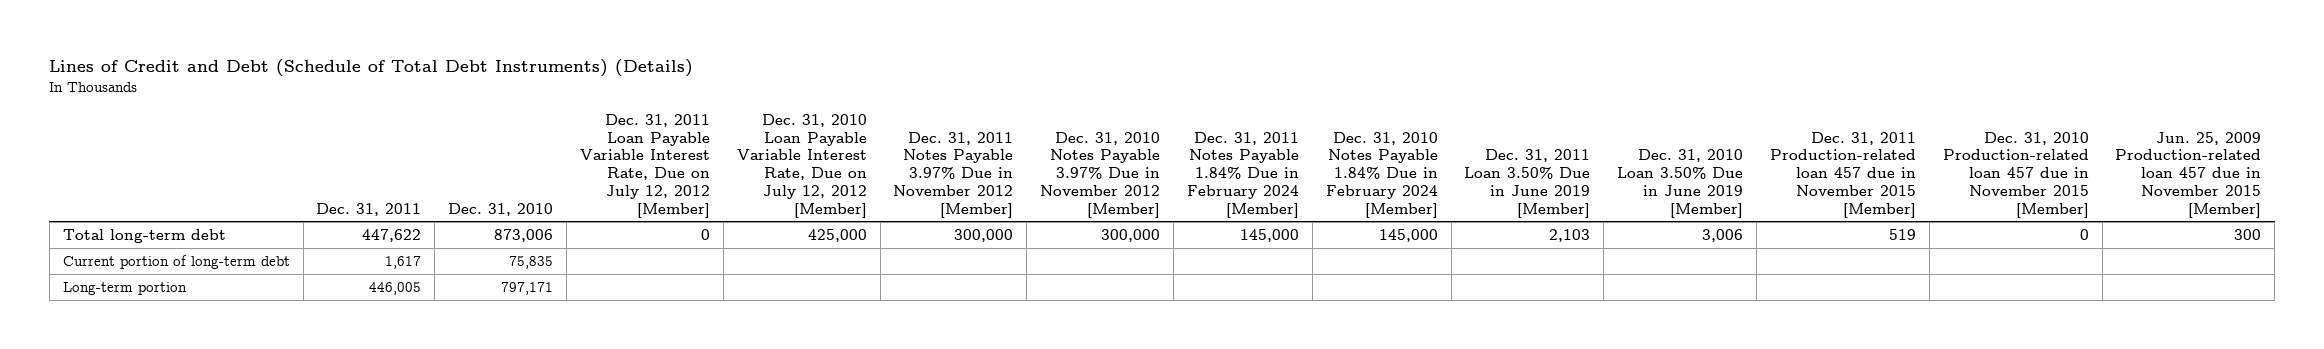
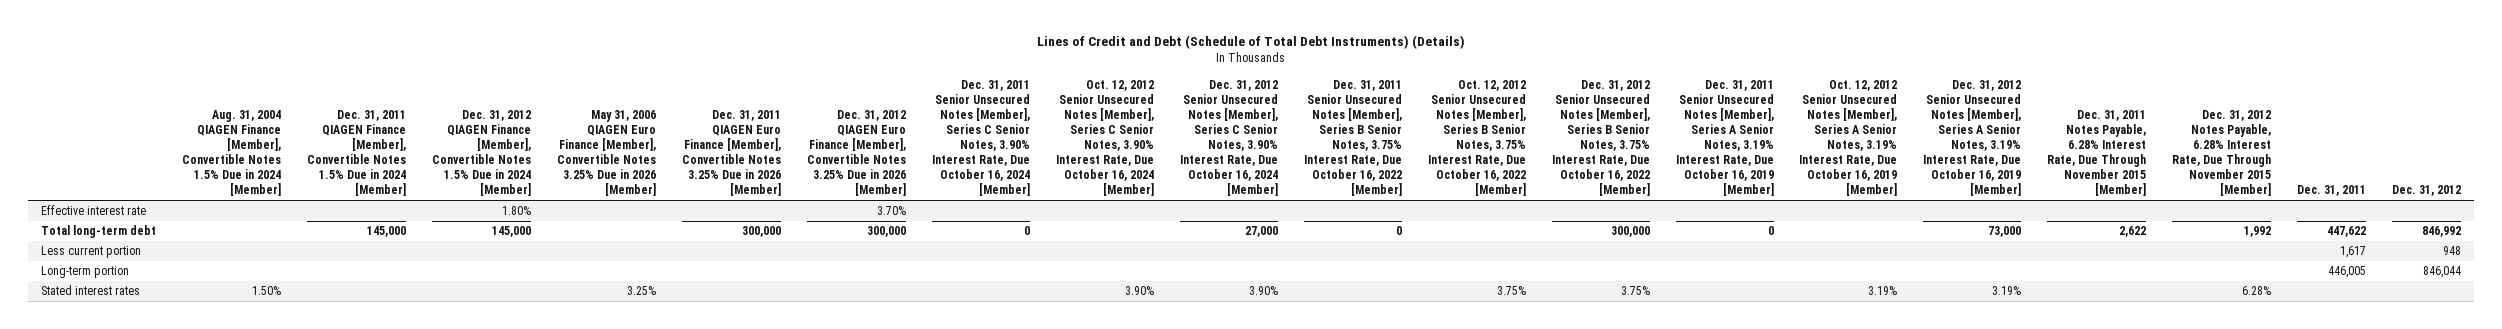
- | Dec. 31, 2011 | Dec. 31, 2010 | Dec. 31, 2011 Loan Payable Variable Interest Rate, Due on July 12, 2012 [Member] | Dec. 31, 2010 Loan Payable Variable Interest Rate, Due on July 12, 2012 [Member] | Dec. 31, 2011 Notes Payable 3.97% Due in November 2012 [Member] | Dec. 31, 2010 Notes Payable 3.97% Due in November 2012 [Member] | Dec. 31, 2011 Notes Payable 1.84% Due in February 2024 [Member] | Dec. 31, 2010 Notes Payable 1.84% Due in February 2024 [Member] | Dec. 31, 2011 Loan 3.50% Due in June 2019 [Member] | Dec. 31, 2010 Loan 3.50% Due in June 2019 [Member] | Dec. 31, 2011 Production-related loan 457 due in November 2015 [Member] | Dec. 31, 2010 Production-related loan 457 due in November 2015 [Member] | Jun. 25, 2009 Production-related loan 457 due in November 2015 [Member]
+ | Aug. 31, 2004 QIAGEN Finance [Member], Convertible Notes 1.5% Due in 2024 [Member] | Dec. 31, 2011 QIAGEN Finance [Member], Convertible Notes 1.5% Due in 2024 [Member] | Dec. 31, 2012 QIAGEN Finance [Member], Convertible Notes 1.5% Due in 2024 [Member] | May 31, 2006 QIAGEN Euro Finance [Member], Convertible Notes 3.25% Due in 2026 [Member] | Dec. 31, 2011 QIAGEN Euro Finance [Member], Convertible Notes 3.25% Due in 2026 [Member] | Dec. 31, 2012 QIAGEN Euro Finance [Member], Convertible Notes 3.25% Due in 2026 [Member] | Dec. 31, 2011 Senior Unsecured Notes [Member], Series C Senior Notes, 3.90% Interest Rate, Due October 16, 2024 [Member] | Oct. 12, 2012 Senior Unsecured Notes [Member], Series C Senior Notes, 3.90% Interest Rate, Due October 16, 2024 [Member] | Dec. 31, 2012 Senior Unsecured Notes [Member], Series C Senior Notes, 3.90% Interest Rate, Due October 16, 2024 [Member] | Dec. 31, 2011 Senior Unsecured Notes [Member], Series B Senior Notes, 3.75% Interest Rate, Due October 16, 2022 [Member] | Oct. 12, 2012 Senior Unsecured Notes [Member], Series B Senior Notes, 3.75% Interest Rate, Due October 16, 2022 [Member] | Dec. 31, 2012 Senior Unsecured Notes [Member], Series B Senior Notes, 3.75% Interest Rate, Due October 16, 2022 [Member] | Dec. 31, 2011 Senior Unsecured Notes [Member], Series A Senior Notes, 3.19% Interest Rate, Due October 16, 2019 [Member] | Oct. 12, 2012 Senior Unsecured Notes [Member], Series A Senior Notes, 3.19% Interest Rate, Due October 16, 2019 [Member] | Dec. 31, 2012 Senior Unsecured Notes [Member], Series A Senior Notes, 3.19% Interest Rate, Due October 16, 2019 [Member] | Dec. 31, 2011 Notes Payable, 6.28% Interest Rate, Due Through November 2015 [Member] | Dec. 31, 2012 Notes Payable, 6.28% Interest Rate, Due Through November 2015 [Member] | Dec. 31, 2011 | Dec. 31, 2012
+ Effective interest rate | | | 1.80% | | | 3.70% | | | | | | | | | | | | |
- Current portion of long-term debt | 1,617 | 75,835 | | | | | | | | | | |
+ Less current portion | | | | | | | | | | | | | | | | | | 1,617 | 948
+ Stated interest rates | 1.50% | | | 3.25% | | | | 3.90% | 3.90% | | 3.75% | 3.75% | | 3.19% | 3.19% | | 6.28% | |

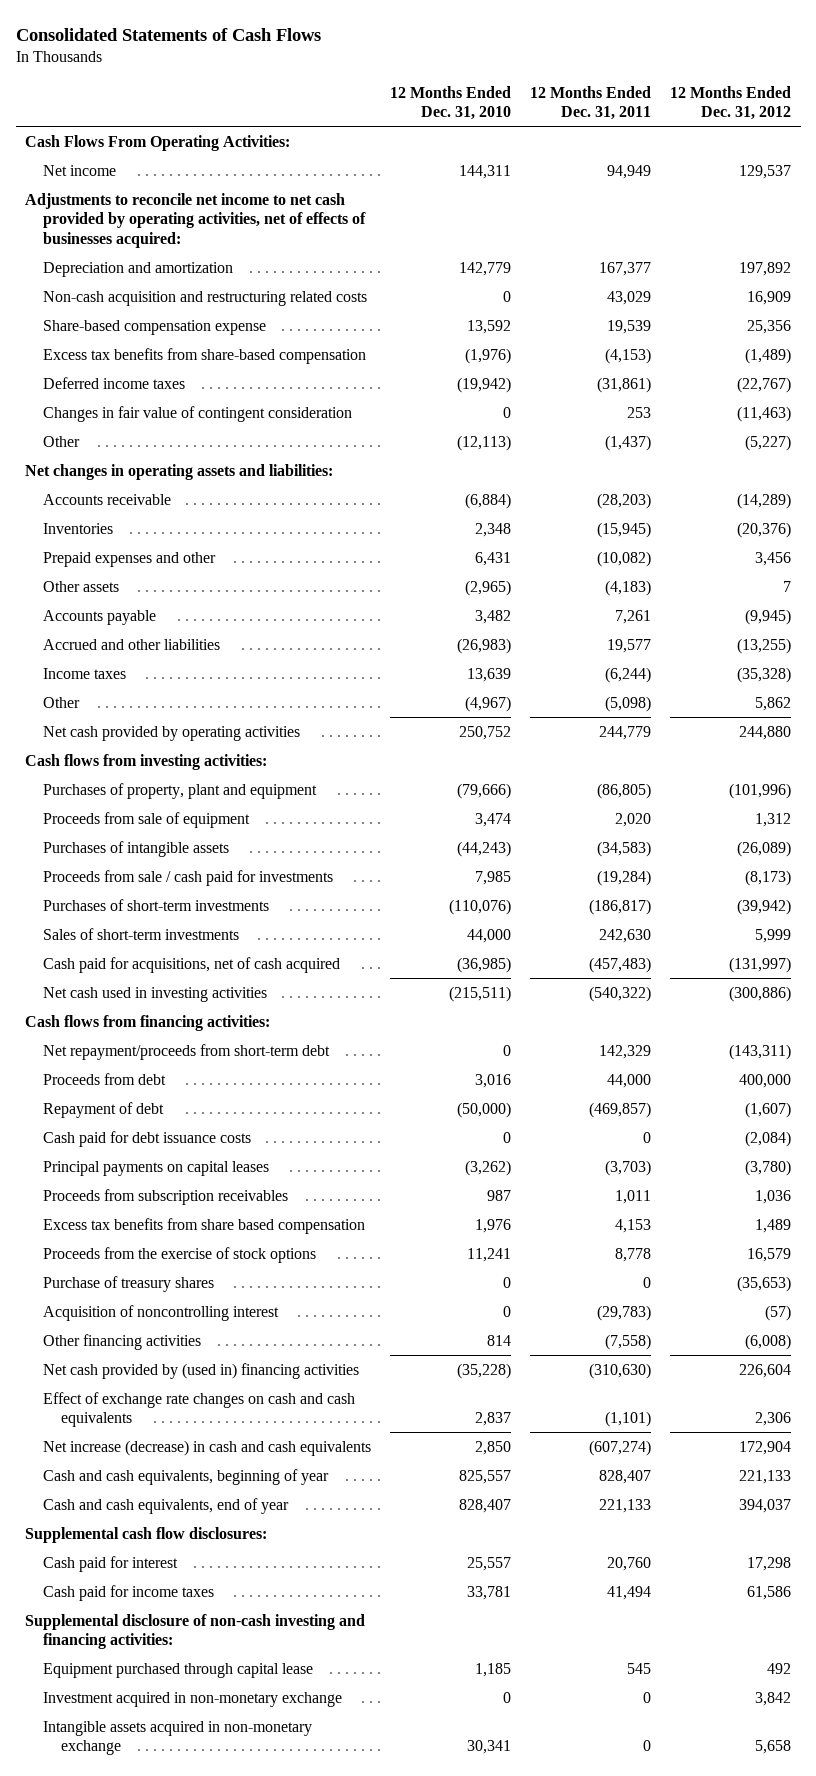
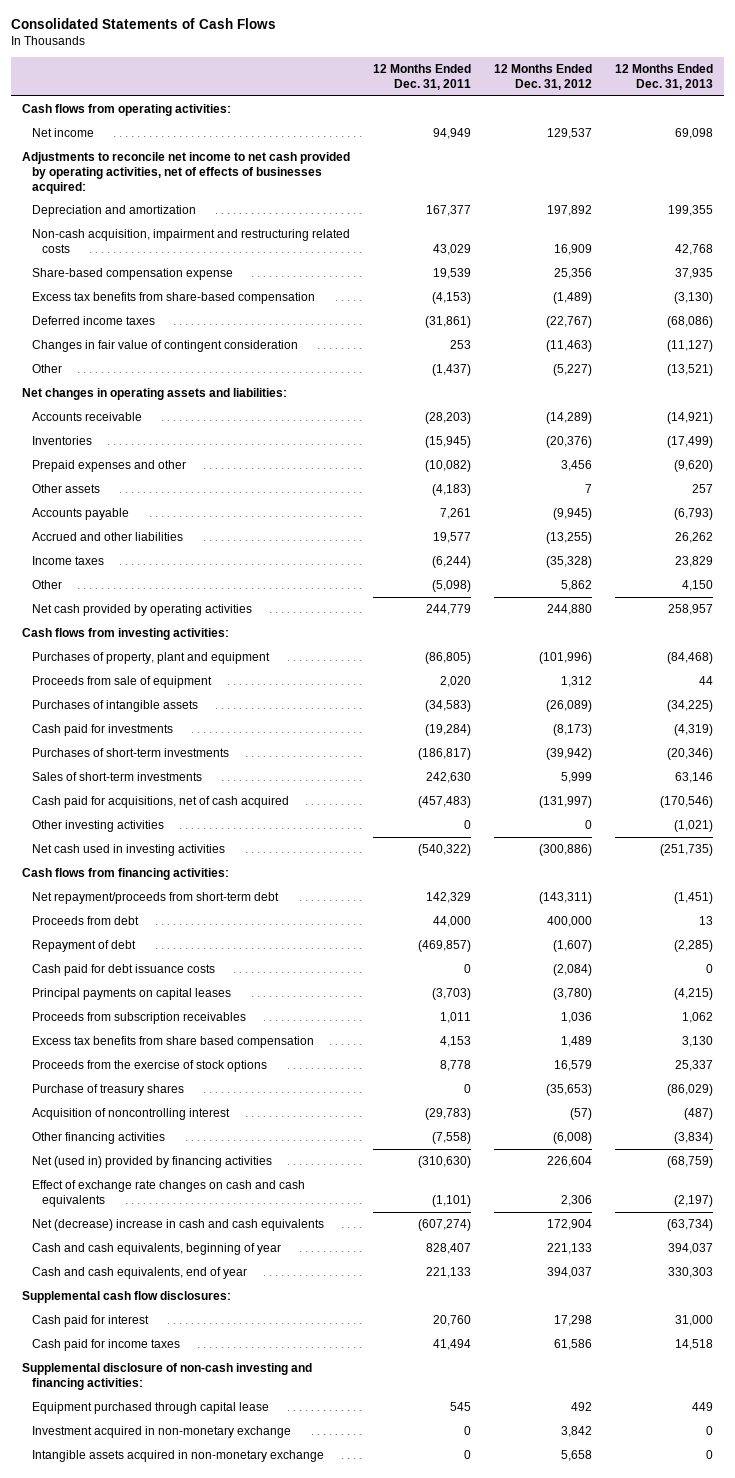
- | 12 Months Ended Dec. 31, 2010 | 12 Months Ended Dec. 31, 2011 | 12 Months Ended Dec. 31, 2012
+ | 12 Months Ended Dec. 31, 2011 | 12 Months Ended Dec. 31, 2012 | 12 Months Ended Dec. 31, 2013
- Cash Flows From Operating Activities:
+ Cash flows from operating activities:
- Non-cash acquisition and restructuring related costs | 0 | 43,029 | 16,909
+ Non-cash acquisition, impairment and restructuring related costs | 43,029 | 16,909 | 42,768
- Proceeds from sale / cash paid for investments | 7,985 | (19,284) | (8,173)
+ Cash paid for investments | (19,284) | (8,173) | (4,319)
+ Other investing activities | 0 | 0 | (1,021)
- Net cash provided by (used in) financing activities | (35,228) | (310,630) | 226,604
+ Net (used in) provided by financing activities | (310,630) | 226,604 | (68,759)
- Net increase (decrease) in cash and cash equivalents | 2,850 | (607,274) | 172,904
+ Net (decrease) increase in cash and cash equivalents | (607,274) | 172,904 | (63,734)

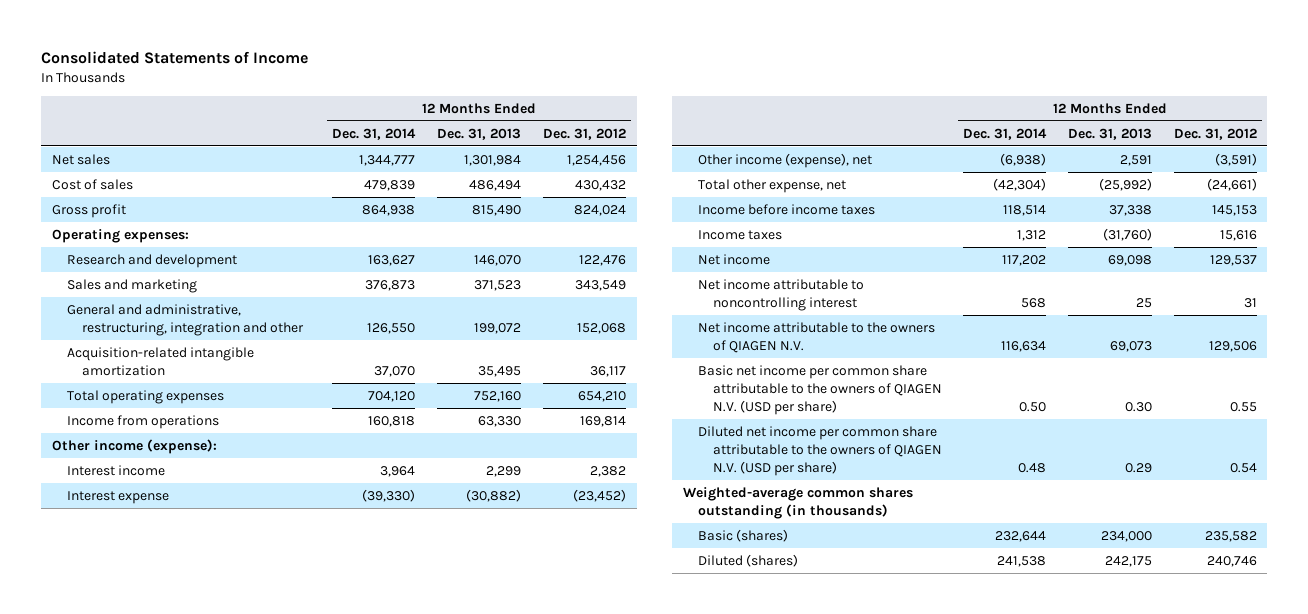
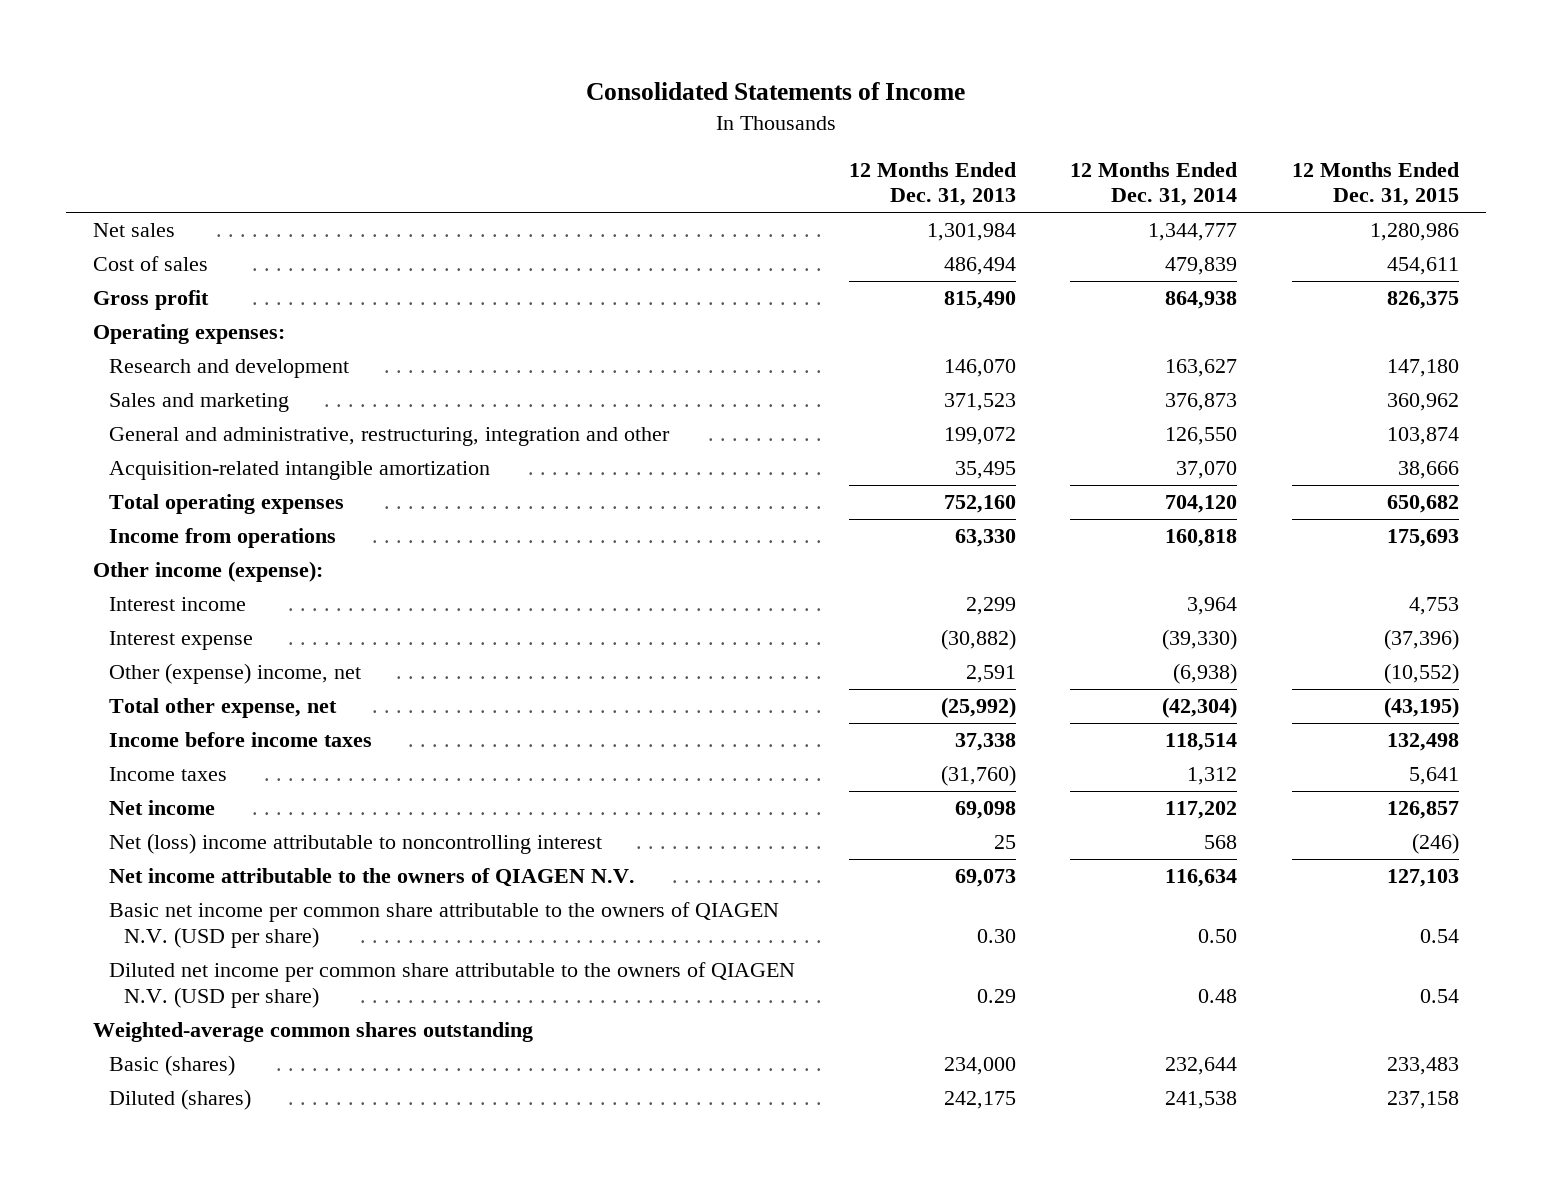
- | 12 Months Ended Dec. 31, 2014 | 12 Months Ended Dec. 31, 2013 | 12 Months Ended Dec. 31, 2012
+ | 12 Months Ended Dec. 31, 2013 | 12 Months Ended Dec. 31, 2014 | 12 Months Ended Dec. 31, 2015
- Other income (expense), net | (6,938) | 2,591 | (3,591)
+ Other (expense) income, net | 2,591 | (6,938) | (10,552)
- Net income attributable to noncontrolling interest | 568 | 25 | 31
+ Net (loss) income attributable to noncontrolling interest | 25 | 568 | (246)
- Weighted-average common shares outstanding (in thousands)
+ Weighted-average common shares outstanding

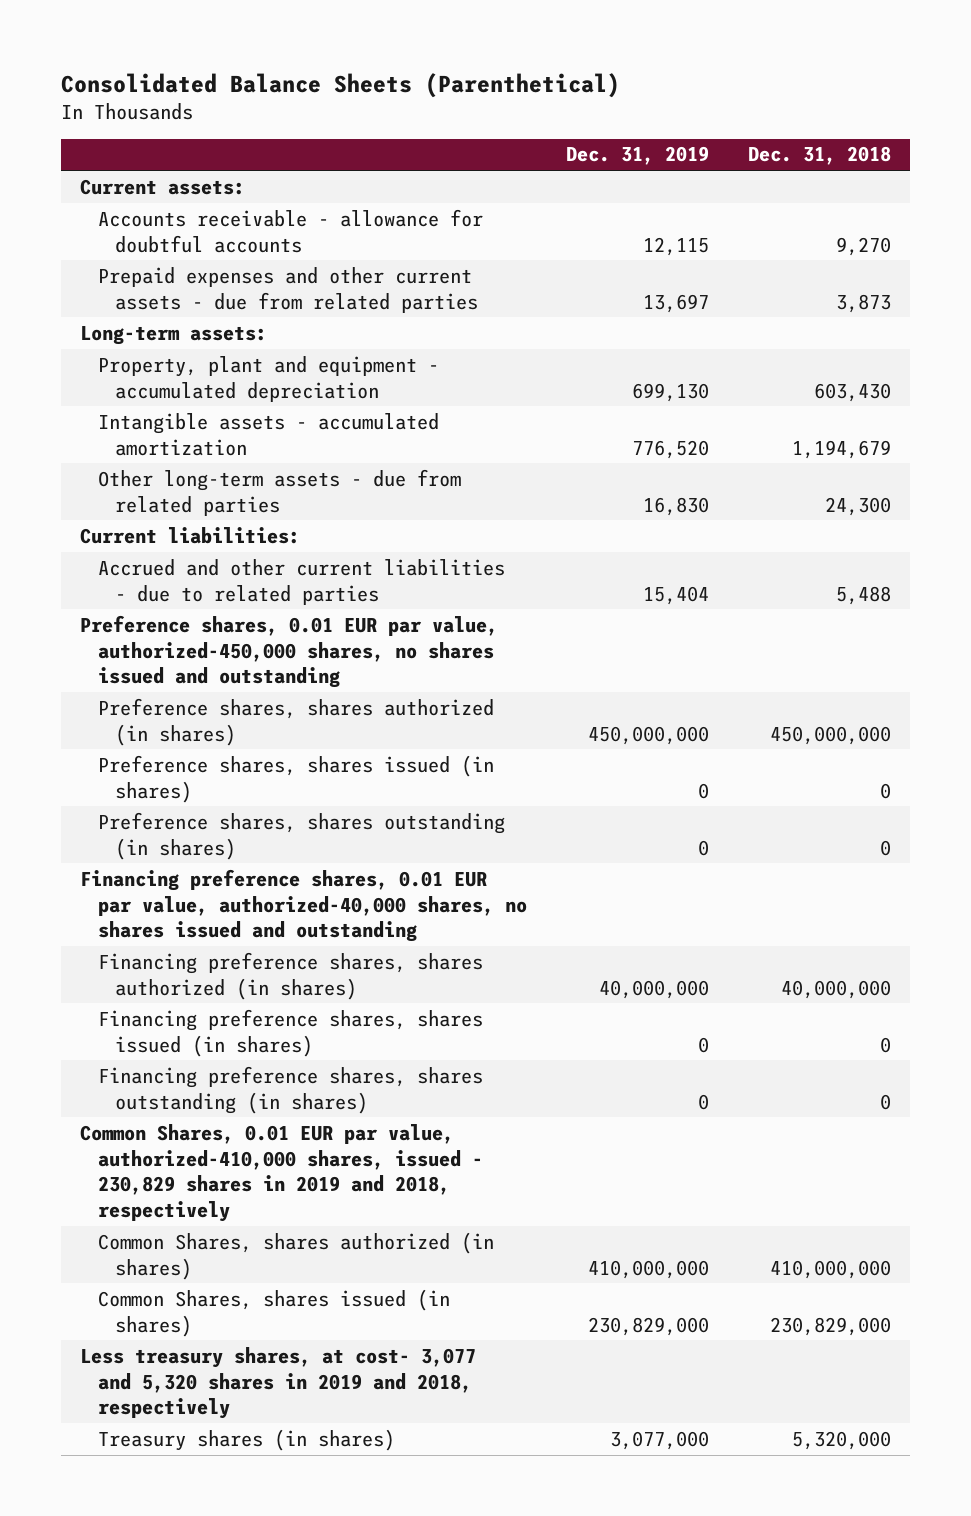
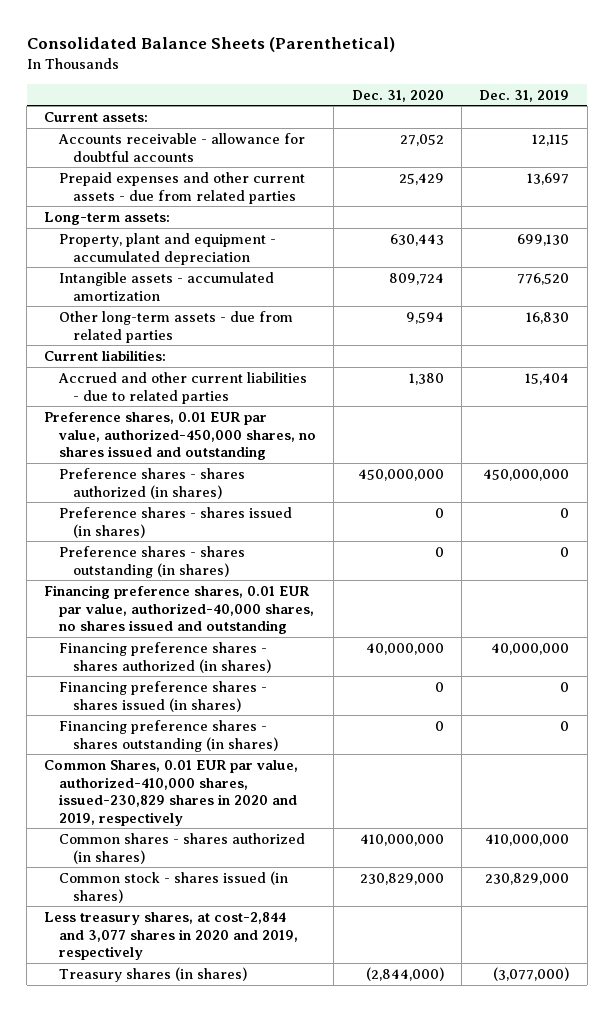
- | Dec. 31, 2019 | Dec. 31, 2018
+ | Dec. 31, 2020 | Dec. 31, 2019
- Preference shares, shares authorized (in shares) | 450,000,000 | 450,000,000
- Preference shares, shares issued (in shares) | 0 | 0
- Preference shares, shares outstanding (in shares) | 0 | 0
+ Preference shares - shares authorized (in shares) | 450,000,000 | 450,000,000
+ Preference shares - shares issued (in shares) | 0 | 0
+ Preference shares - shares outstanding (in shares) | 0 | 0
- Financing preference shares, shares authorized (in shares) | 40,000,000 | 40,000,000
- Financing preference shares, shares issued (in shares) | 0 | 0
- Financing preference shares, shares outstanding (in shares) | 0 | 0
- Common Shares, 0.01 EUR par value, authorized-410,000 shares, issued - 230,829 shares in 2019 and 2018, respectively
- Common Shares, shares authorized (in shares) | 410,000,000 | 410,000,000
- Common Shares, shares issued (in shares) | 230,829,000 | 230,829,000
- Less treasury shares, at cost- 3,077 and 5,320 shares in 2019 and 2018, respectively
- Treasury shares (in shares) | 3,077,000 | 5,320,000
+ Financing preference shares - shares authorized (in shares) | 40,000,000 | 40,000,000
+ Financing preference shares - shares issued (in shares) | 0 | 0
+ Financing preference shares - shares outstanding (in shares) | 0 | 0
+ Common Shares, 0.01 EUR par value, authorized-410,000 shares, issued-230,829 shares in 2020 and 2019, respectively
+ Common shares - shares authorized (in shares) | 410,000,000 | 410,000,000
+ Common stock - shares issued (in shares) | 230,829,000 | 230,829,000
+ Less treasury shares, at cost-2,844 and 3,077 shares in 2020 and 2019, respectively
+ Treasury shares (in shares) | (2,844,000) | (3,077,000)

